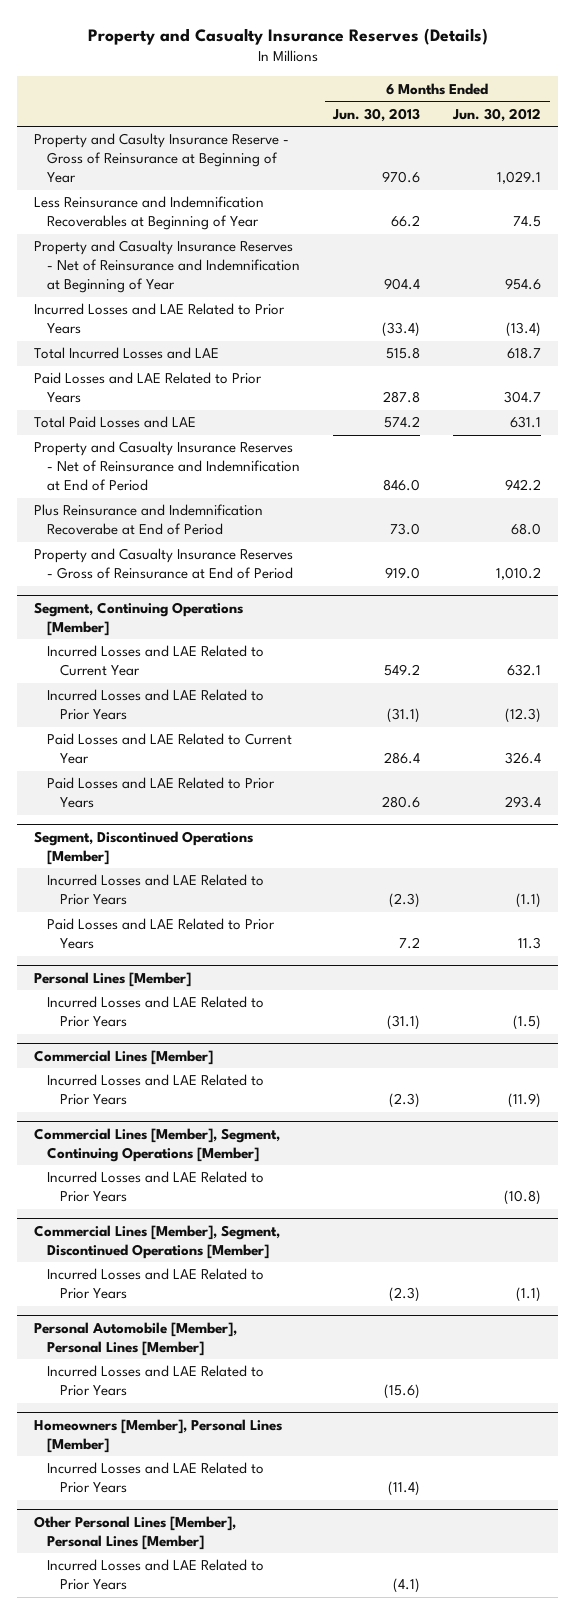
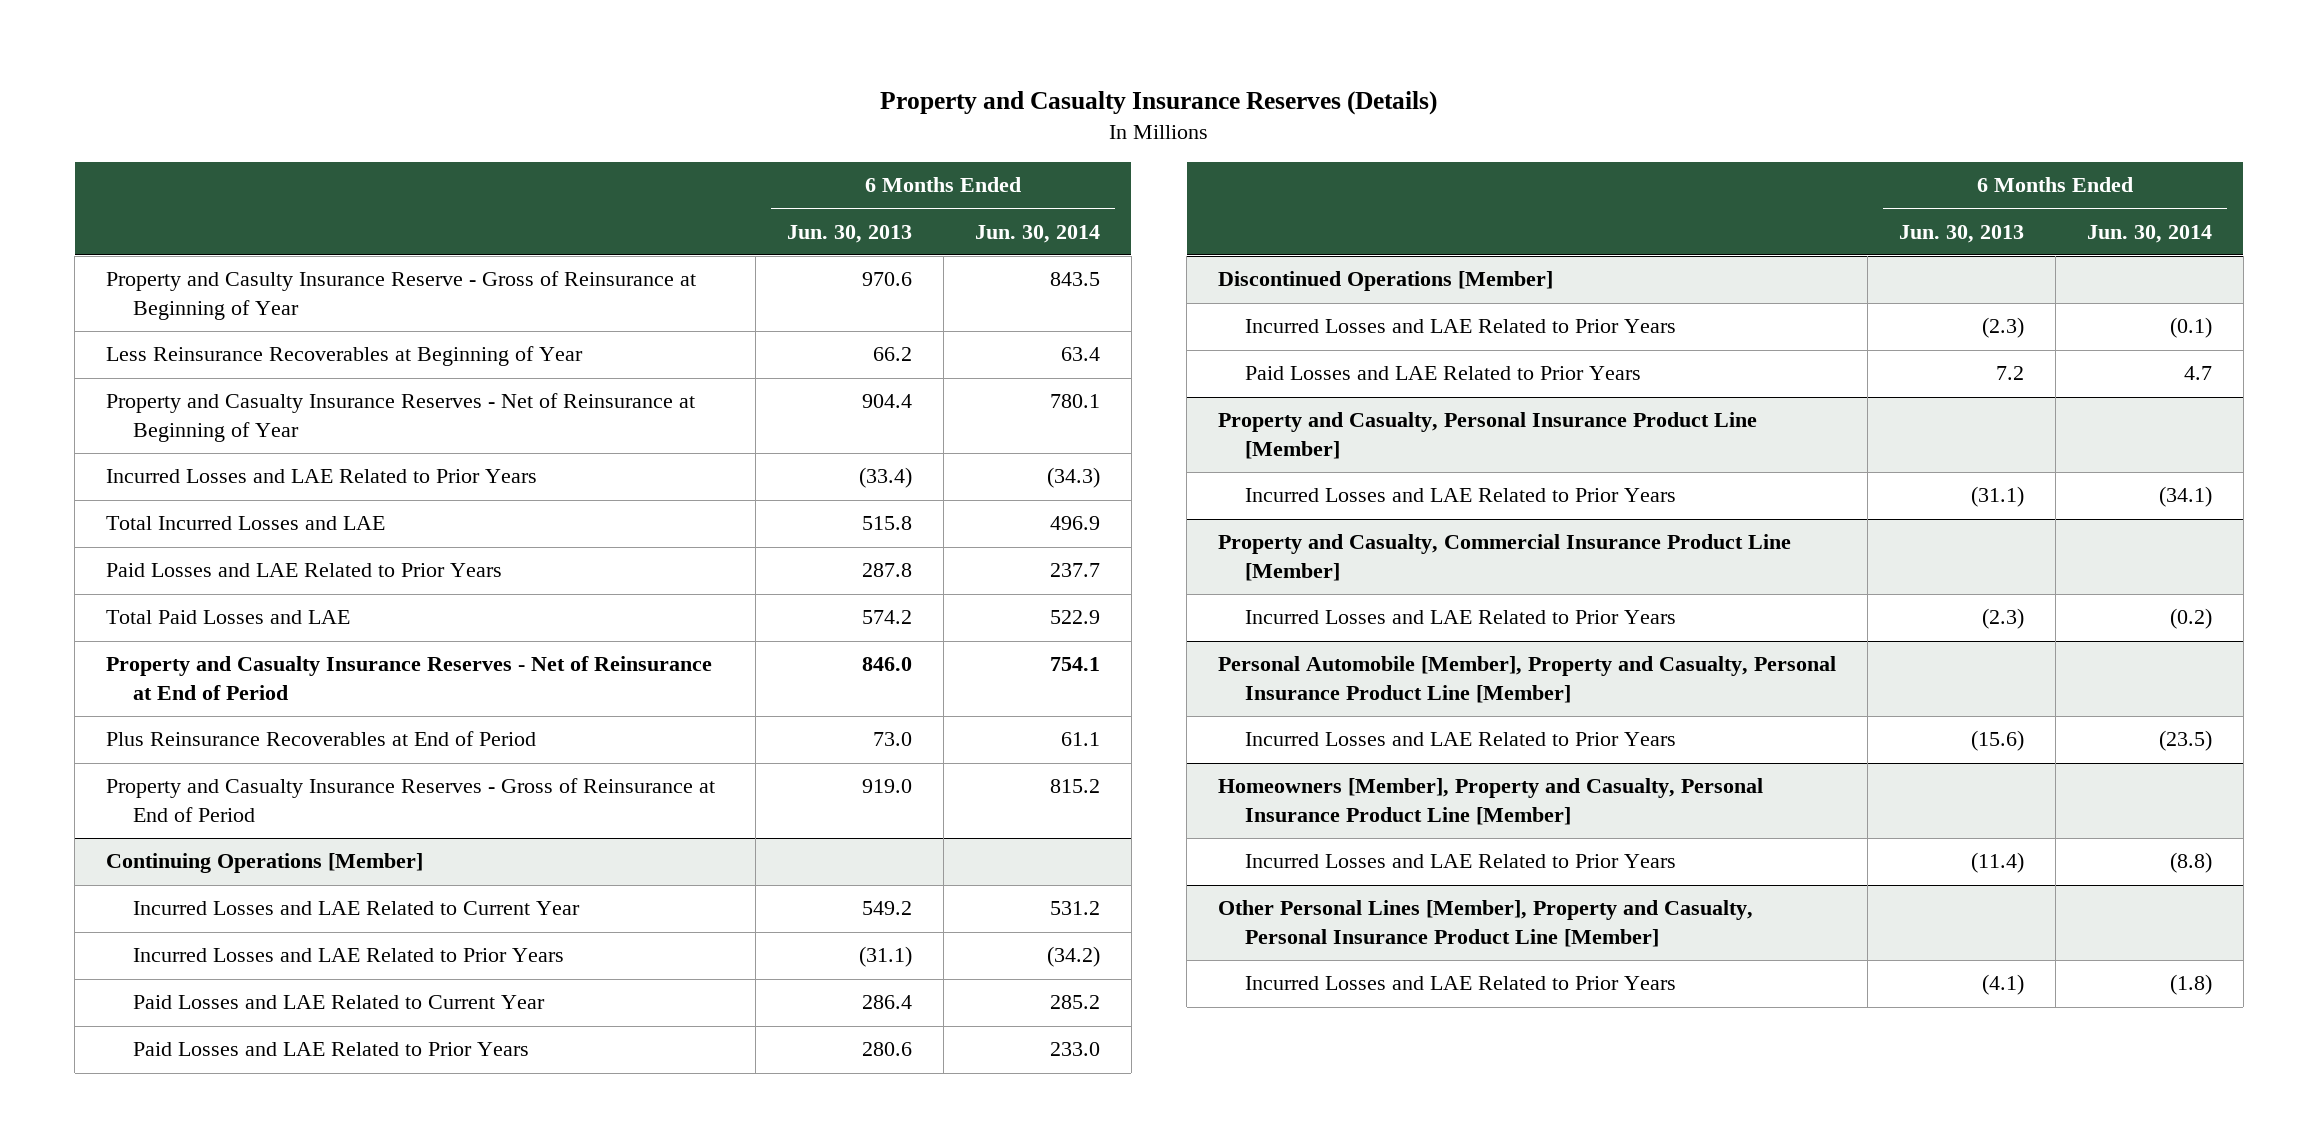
- | 6 Months Ended Jun. 30, 2013 | 6 Months Ended Jun. 30, 2012
+ | 6 Months Ended Jun. 30, 2013 | 6 Months Ended Jun. 30, 2014
- Less Reinsurance and Indemnification Recoverables at Beginning of Year | 66.2 | 74.5
- Property and Casualty Insurance Reserves - Net of Reinsurance and Indemnification at Beginning of Year | 904.4 | 954.6
+ Less Reinsurance Recoverables at Beginning of Year | 66.2 | 63.4
+ Property and Casualty Insurance Reserves - Net of Reinsurance at Beginning of Year | 904.4 | 780.1
- Property and Casualty Insurance Reserves - Net of Reinsurance and Indemnification at End of Period | 846.0 | 942.2
- Plus Reinsurance and Indemnification Recoverabe at End of Period | 73.0 | 68.0
+ Property and Casualty Insurance Reserves - Net of Reinsurance at End of Period | 846.0 | 754.1
+ Plus Reinsurance Recoverables at End of Period | 73.0 | 61.1
- Segment, Continuing Operations [Member]
+ Continuing Operations [Member]
- Segment, Discontinued Operations [Member]
+ Discontinued Operations [Member]
- Personal Lines [Member]
+ Property and Casualty, Personal Insurance Product Line [Member]
- Commercial Lines [Member]
- Incurred Losses and LAE Related to Prior Years | (2.3) | (11.9)
- Commercial Lines [Member], Segment, Continuing Operations [Member]
- Incurred Losses and LAE Related to Prior Years | | (10.8)
- Commercial Lines [Member], Segment, Discontinued Operations [Member]
+ Property and Casualty, Commercial Insurance Product Line [Member]
- Personal Automobile [Member], Personal Lines [Member]
+ Personal Automobile [Member], Property and Casualty, Personal Insurance Product Line [Member]
- Homeowners [Member], Personal Lines [Member]
+ Homeowners [Member], Property and Casualty, Personal Insurance Product Line [Member]
- Other Personal Lines [Member], Personal Lines [Member]
+ Other Personal Lines [Member], Property and Casualty, Personal Insurance Product Line [Member]

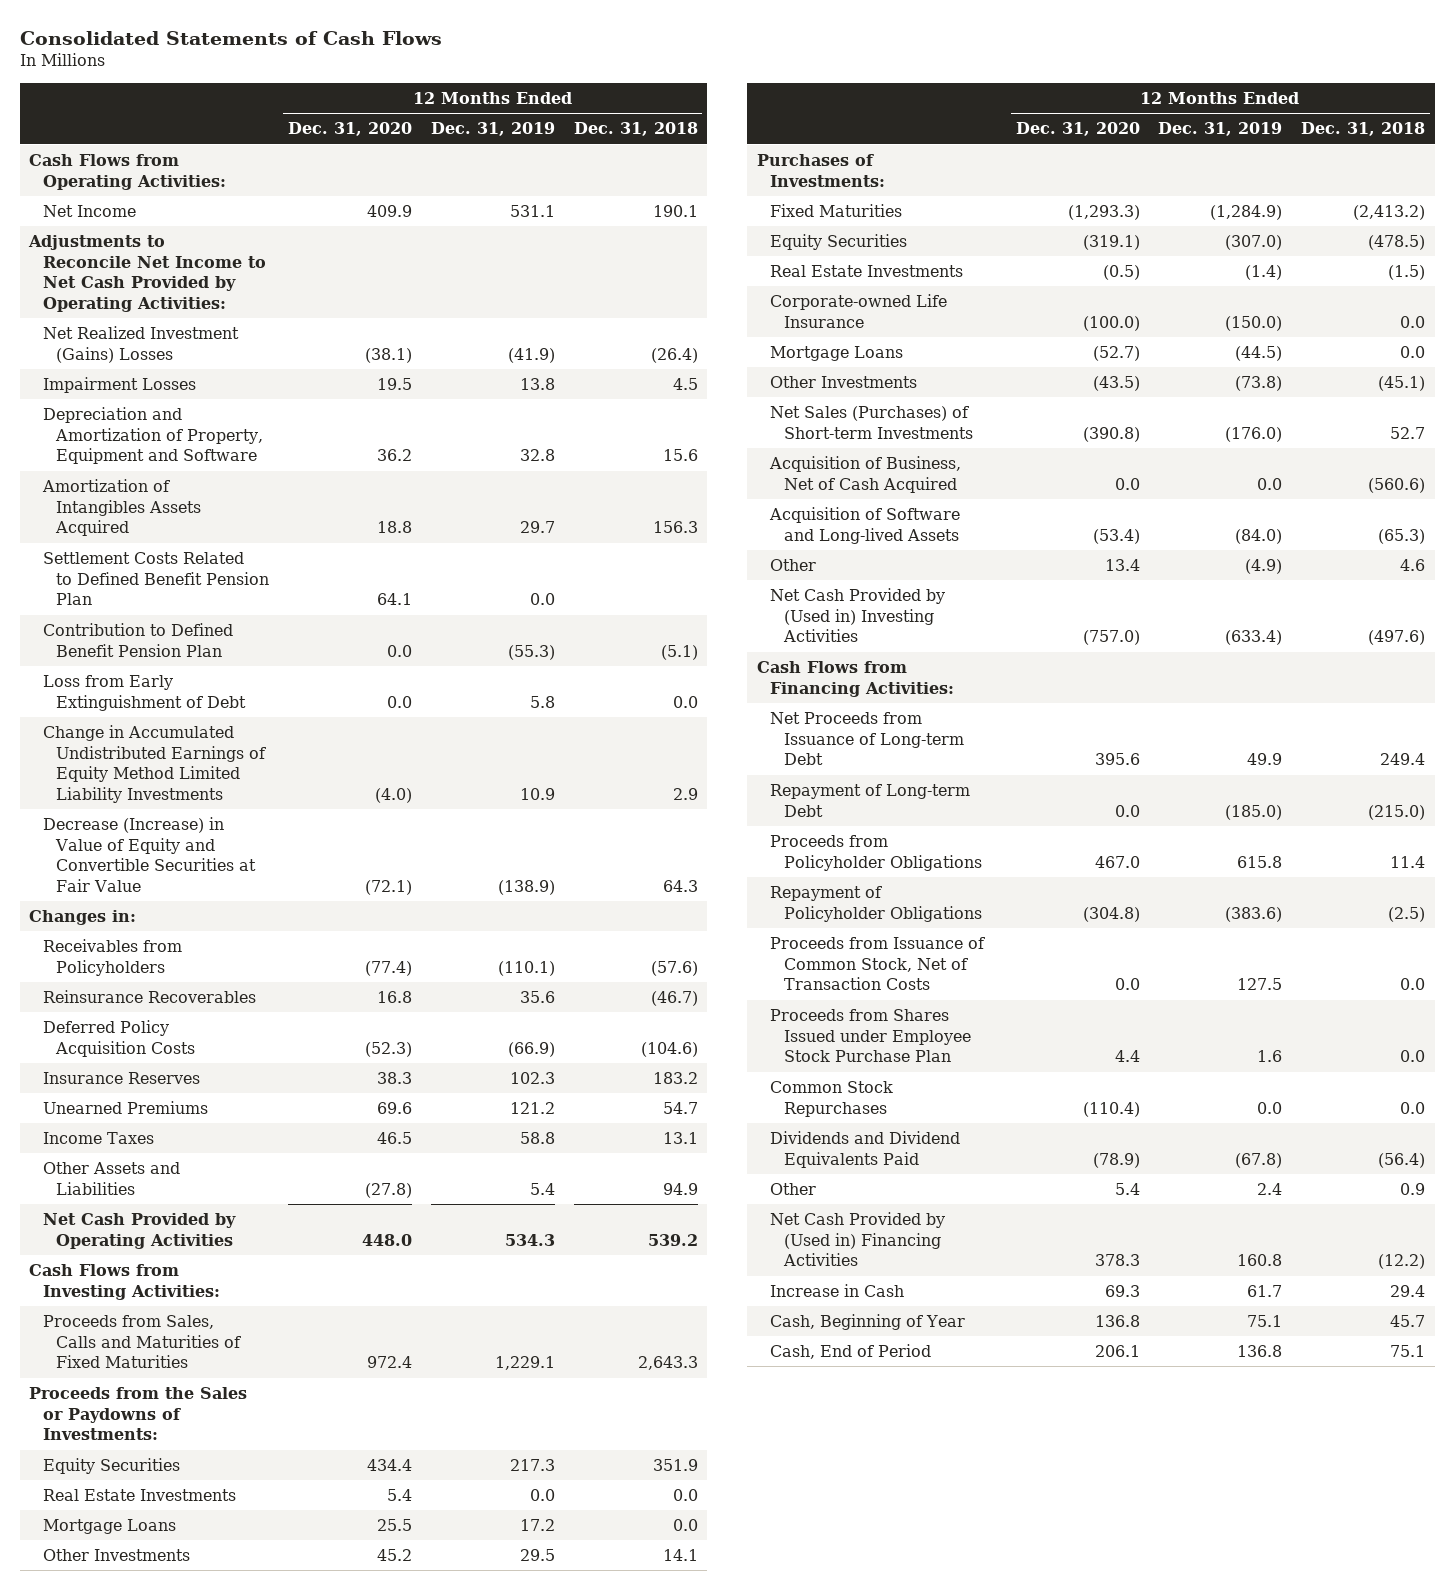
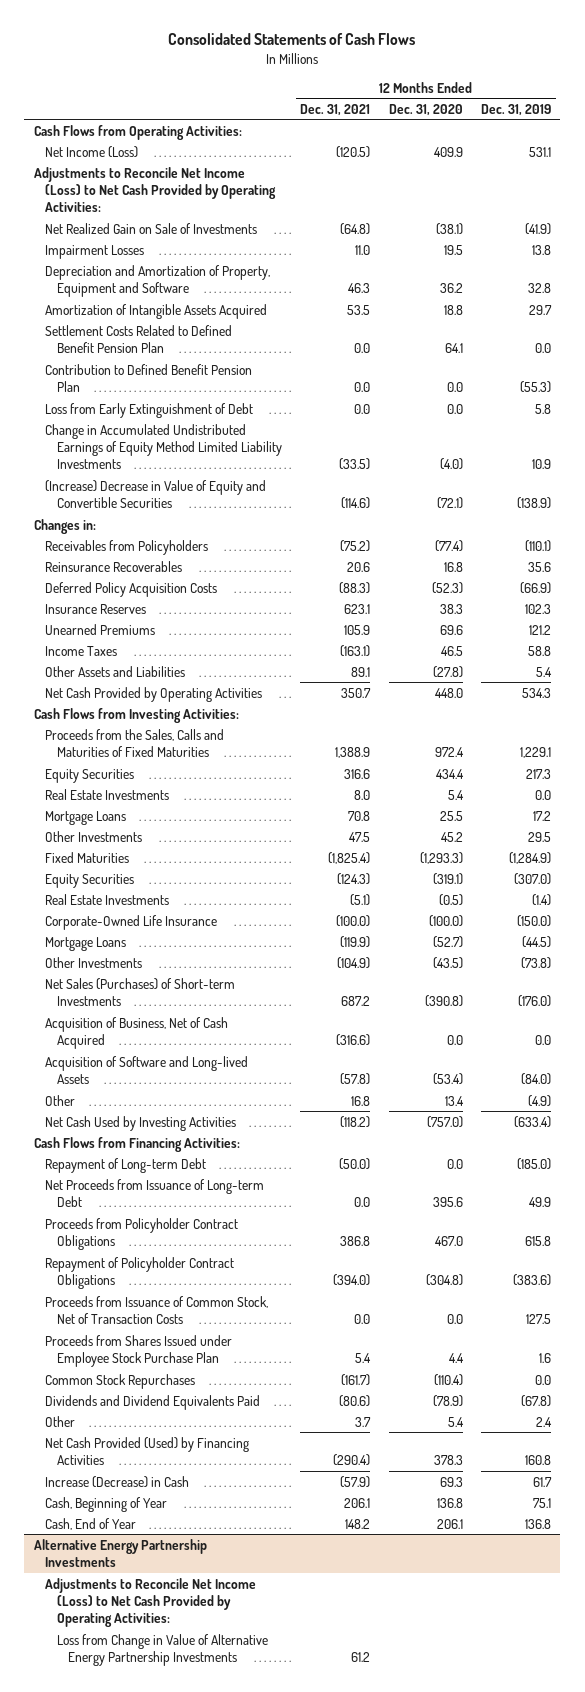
- | 12 Months Ended Dec. 31, 2020 | 12 Months Ended Dec. 31, 2019 | 12 Months Ended Dec. 31, 2018
+ | 12 Months Ended Dec. 31, 2021 | 12 Months Ended Dec. 31, 2020 | 12 Months Ended Dec. 31, 2019
- Net Income | 409.9 | 531.1 | 190.1
- Adjustments to Reconcile Net Income to Net Cash Provided by Operating Activities:
- Net Realized Investment (Gains) Losses | (38.1) | (41.9) | (26.4)
+ Net Income (Loss) | (120.5) | 409.9 | 531.1
+ Adjustments to Reconcile Net Income (Loss) to Net Cash Provided by Operating Activities:
+ Net Realized Gain on Sale of Investments | (64.8) | (38.1) | (41.9)
- Amortization of Intangibles Assets Acquired | 18.8 | 29.7 | 156.3
+ Amortization of Intangible Assets Acquired | 53.5 | 18.8 | 29.7
- Decrease (Increase) in Value of Equity and Convertible Securities at Fair Value | (72.1) | (138.9) | 64.3
+ (Increase) Decrease in Value of Equity and Convertible Securities | (114.6) | (72.1) | (138.9)
- Proceeds from Sales, Calls and Maturities of Fixed Maturities | 972.4 | 1,229.1 | 2,643.3
- Proceeds from the Sales or Paydowns of Investments:
+ Proceeds from the Sales, Calls and Maturities of Fixed Maturities | 1,388.9 | 972.4 | 1,229.1
- Purchases of Investments:
- Corporate-owned Life Insurance | (100.0) | (150.0) | 0.0
+ Corporate-Owned Life Insurance | (100.0) | (100.0) | (150.0)
- Net Cash Provided by (Used in) Investing Activities | (757.0) | (633.4) | (497.6)
+ Net Cash Used by Investing Activities | (118.2) | (757.0) | (633.4)
- Proceeds from Policyholder Obligations | 467.0 | 615.8 | 11.4
- Repayment of Policyholder Obligations | (304.8) | (383.6) | (2.5)
moved down: Net Proceeds from Issuance of Long-term Debt | 0.0 | 395.6 | 49.9
+ Proceeds from Policyholder Contract Obligations | 386.8 | 467.0 | 615.8
+ Repayment of Policyholder Contract Obligations | (394.0) | (304.8) | (383.6)
- Net Cash Provided by (Used in) Financing Activities | 378.3 | 160.8 | (12.2)
- Increase in Cash | 69.3 | 61.7 | 29.4
+ Net Cash Provided (Used) by Financing Activities | (290.4) | 378.3 | 160.8
+ Increase (Decrease) in Cash | (57.9) | 69.3 | 61.7
- Cash, End of Period | 206.1 | 136.8 | 75.1
+ Cash, End of Year | 148.2 | 206.1 | 136.8
+ Alternative Energy Partnership Investments
+ Adjustments to Reconcile Net Income (Loss) to Net Cash Provided by Operating Activities:
+ Loss from Change in Value of Alternative Energy Partnership Investments | 61.2 | |

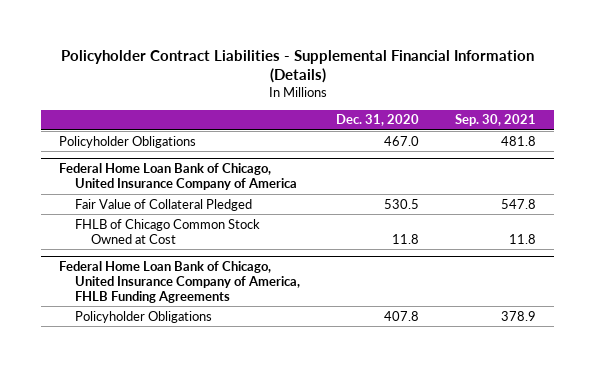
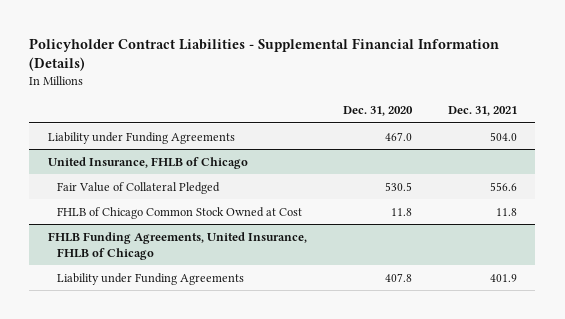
- | Dec. 31, 2020 | Sep. 30, 2021
+ | Dec. 31, 2020 | Dec. 31, 2021
- Policyholder Obligations | 467.0 | 481.8
- Federal Home Loan Bank of Chicago, United Insurance Company of America
+ Liability under Funding Agreements | 467.0 | 504.0
+ United Insurance, FHLB of Chicago
- Federal Home Loan Bank of Chicago, United Insurance Company of America, FHLB Funding Agreements
- Policyholder Obligations | 407.8 | 378.9
+ FHLB Funding Agreements, United Insurance, FHLB of Chicago
+ Liability under Funding Agreements | 407.8 | 401.9

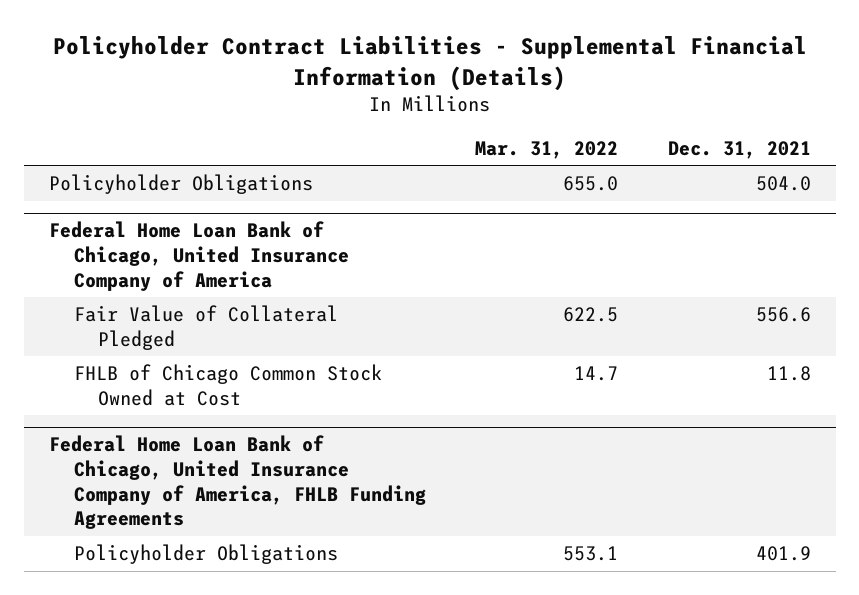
- | Dec. 31, 2020 | Dec. 31, 2021
+ | Mar. 31, 2022 | Dec. 31, 2021
- Liability under Funding Agreements | 467.0 | 504.0
- United Insurance, FHLB of Chicago
+ Policyholder Obligations | 655.0 | 504.0
+ Federal Home Loan Bank of Chicago, United Insurance Company of America
- FHLB Funding Agreements, United Insurance, FHLB of Chicago
- Liability under Funding Agreements | 407.8 | 401.9
+ Federal Home Loan Bank of Chicago, United Insurance Company of America, FHLB Funding Agreements
+ Policyholder Obligations | 553.1 | 401.9

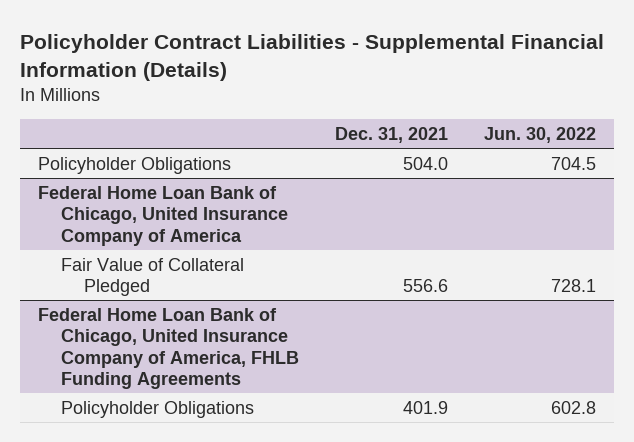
- | Mar. 31, 2022 | Dec. 31, 2021
+ | Dec. 31, 2021 | Jun. 30, 2022
@ Federal Home Loan Bank of Chicago, United Insurance Company of America
- FHLB of Chicago Common Stock Owned at Cost | 14.7 | 11.8

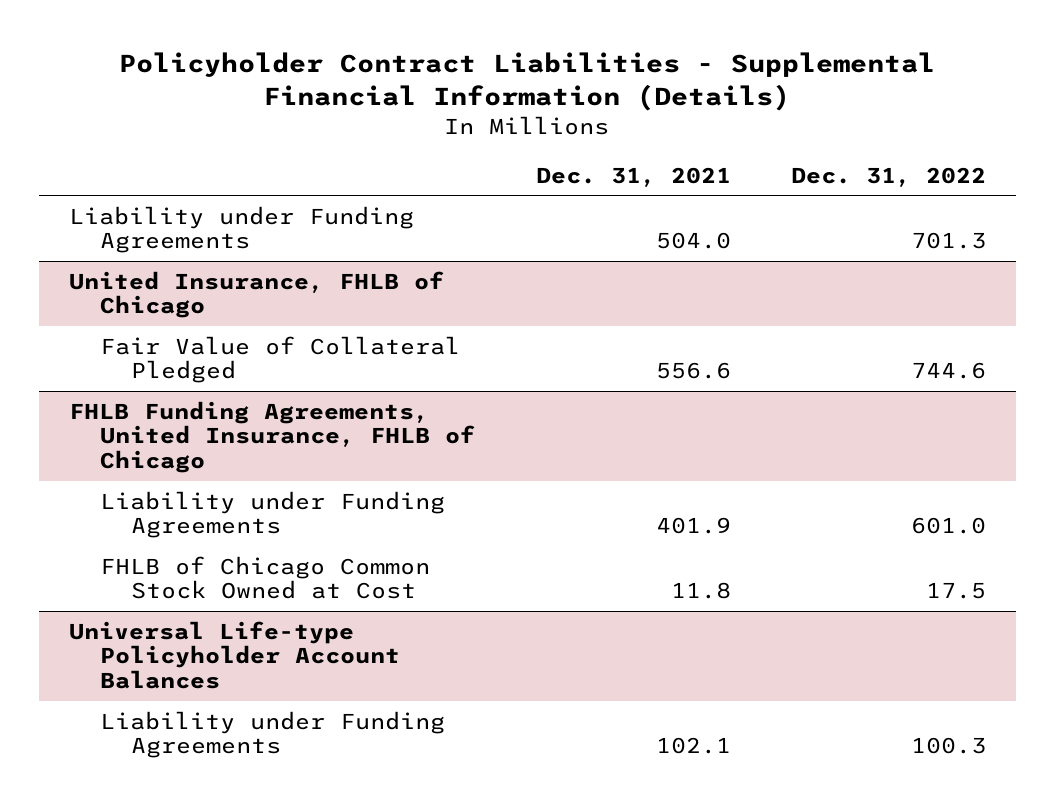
- | Dec. 31, 2021 | Jun. 30, 2022
+ | Dec. 31, 2021 | Dec. 31, 2022
- Policyholder Obligations | 504.0 | 704.5
- Federal Home Loan Bank of Chicago, United Insurance Company of America
+ Liability under Funding Agreements | 504.0 | 701.3
+ United Insurance, FHLB of Chicago
- Federal Home Loan Bank of Chicago, United Insurance Company of America, FHLB Funding Agreements
- Policyholder Obligations | 401.9 | 602.8
+ FHLB Funding Agreements, United Insurance, FHLB of Chicago
+ Liability under Funding Agreements | 401.9 | 601.0
+ FHLB of Chicago Common Stock Owned at Cost | 11.8 | 17.5
+ Universal Life-type Policyholder Account Balances
+ Liability under Funding Agreements | 102.1 | 100.3

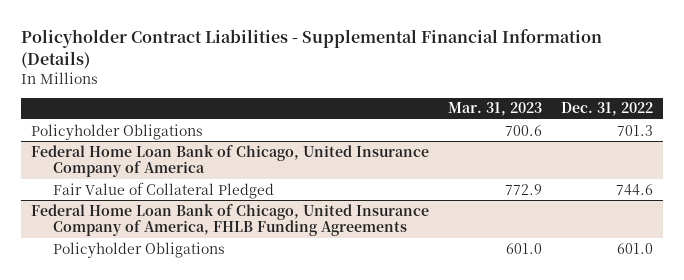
- | Dec. 31, 2021 | Dec. 31, 2022
+ | Mar. 31, 2023 | Dec. 31, 2022
- Liability under Funding Agreements | 504.0 | 701.3
- United Insurance, FHLB of Chicago
+ Policyholder Obligations | 700.6 | 701.3
+ Federal Home Loan Bank of Chicago, United Insurance Company of America
- FHLB Funding Agreements, United Insurance, FHLB of Chicago
- Liability under Funding Agreements | 401.9 | 601.0
- FHLB of Chicago Common Stock Owned at Cost | 11.8 | 17.5
- Universal Life-type Policyholder Account Balances
- Liability under Funding Agreements | 102.1 | 100.3
+ Federal Home Loan Bank of Chicago, United Insurance Company of America, FHLB Funding Agreements
+ Policyholder Obligations | 601.0 | 601.0

